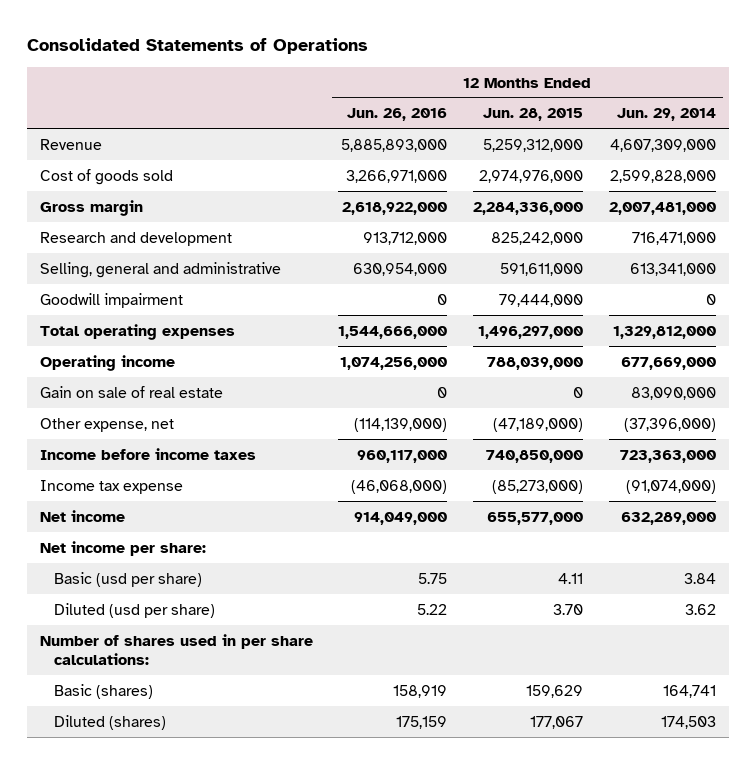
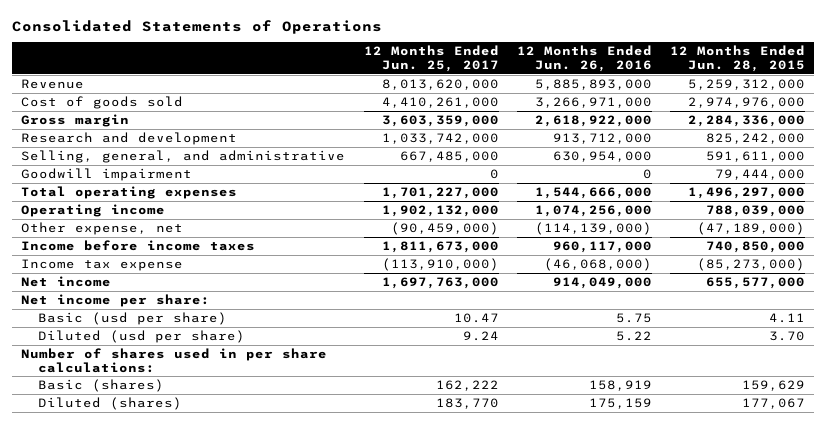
- | 12 Months Ended Jun. 26, 2016 | 12 Months Ended Jun. 28, 2015 | 12 Months Ended Jun. 29, 2014
+ | 12 Months Ended Jun. 25, 2017 | 12 Months Ended Jun. 26, 2016 | 12 Months Ended Jun. 28, 2015
- Selling, general and administrative | 630,954,000 | 591,611,000 | 613,341,000
+ Selling, general, and administrative | 667,485,000 | 630,954,000 | 591,611,000
- Gain on sale of real estate | 0 | 0 | 83,090,000

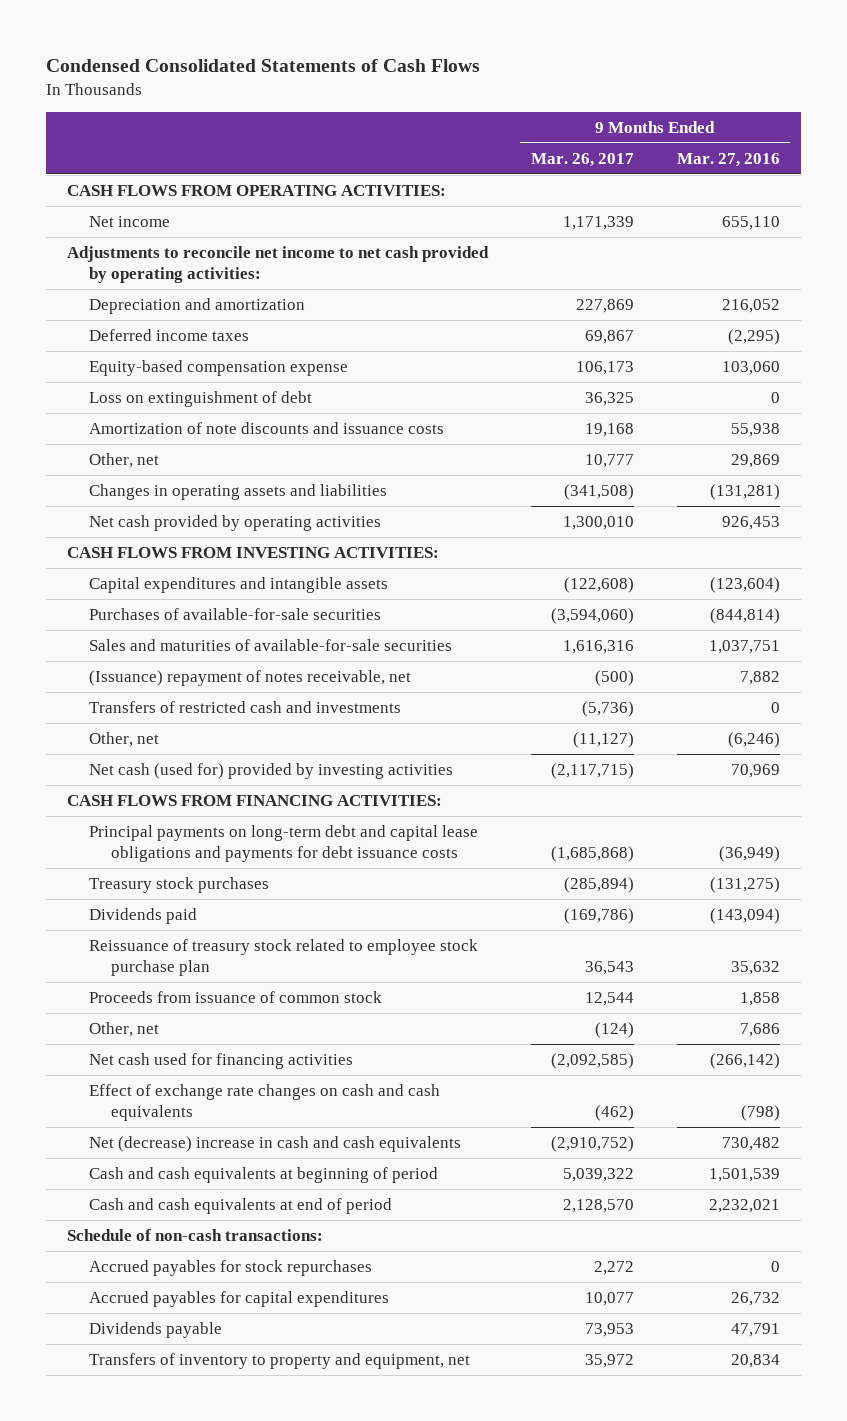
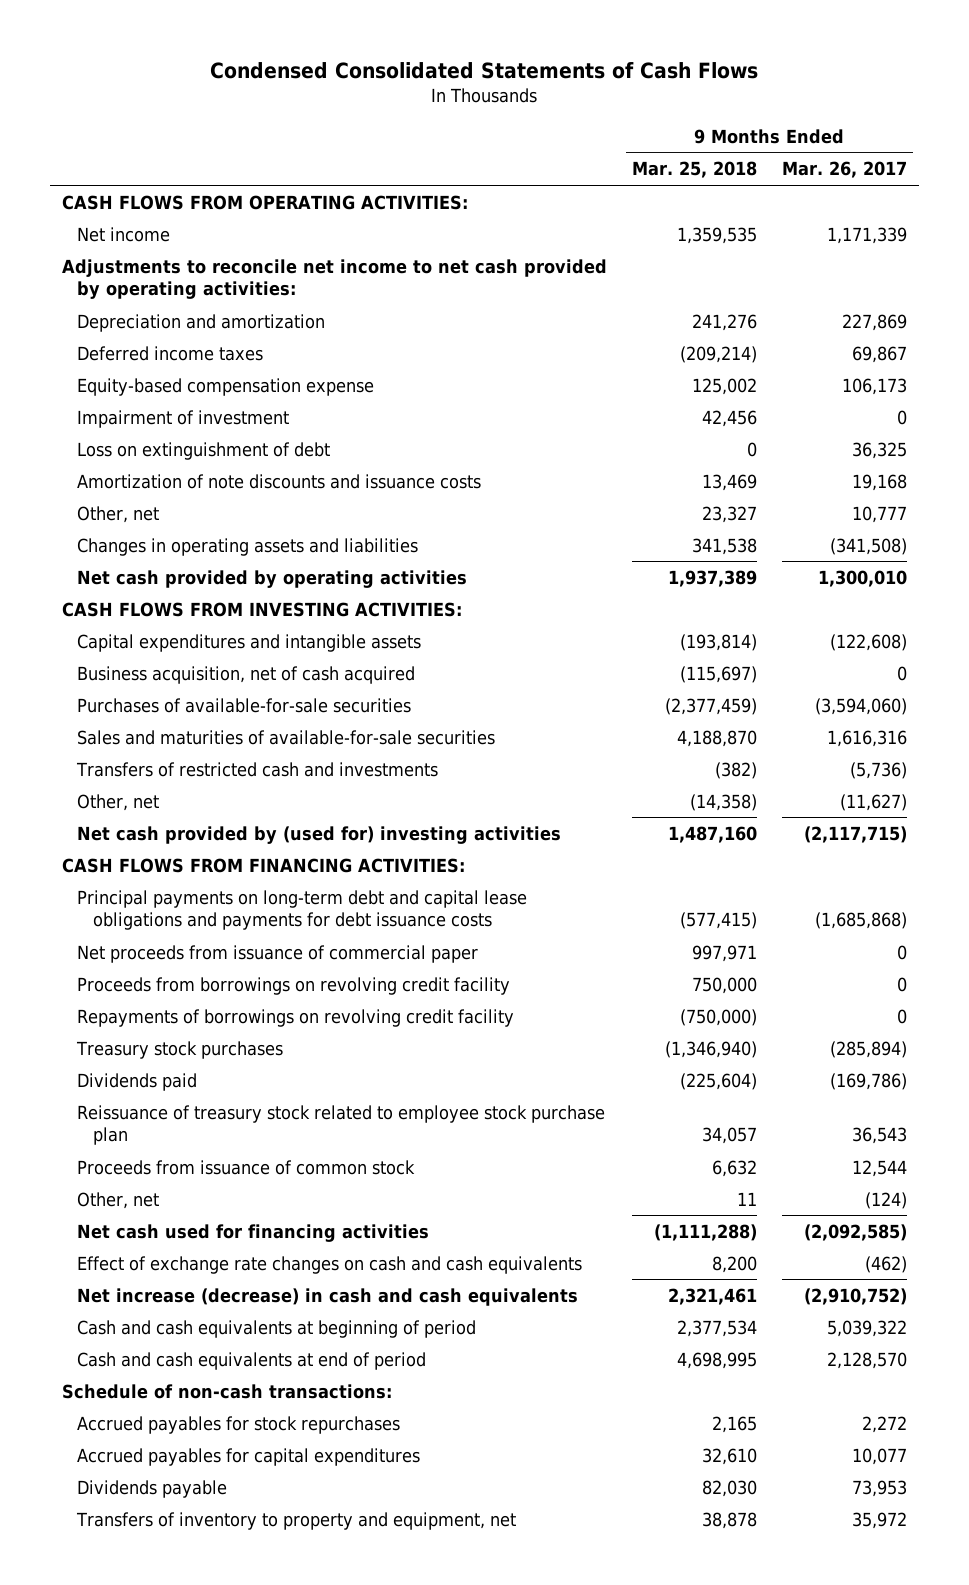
- | 9 Months Ended Mar. 26, 2017 | 9 Months Ended Mar. 27, 2016
+ | 9 Months Ended Mar. 25, 2018 | 9 Months Ended Mar. 26, 2017
+ Impairment of investment | 42,456 | 0
+ Business acquisition, net of cash acquired | (115,697) | 0
- (Issuance) repayment of notes receivable, net | (500) | 7,882
- Other, net | (11,127) | (6,246)
- Net cash (used for) provided by investing activities | (2,117,715) | 70,969
+ Other, net | (14,358) | (11,627)
+ Net cash provided by (used for) investing activities | 1,487,160 | (2,117,715)
+ Net proceeds from issuance of commercial paper | 997,971 | 0
+ Proceeds from borrowings on revolving credit facility | 750,000 | 0
+ Repayments of borrowings on revolving credit facility | (750,000) | 0
- Net (decrease) increase in cash and cash equivalents | (2,910,752) | 730,482
+ Net increase (decrease) in cash and cash equivalents | 2,321,461 | (2,910,752)

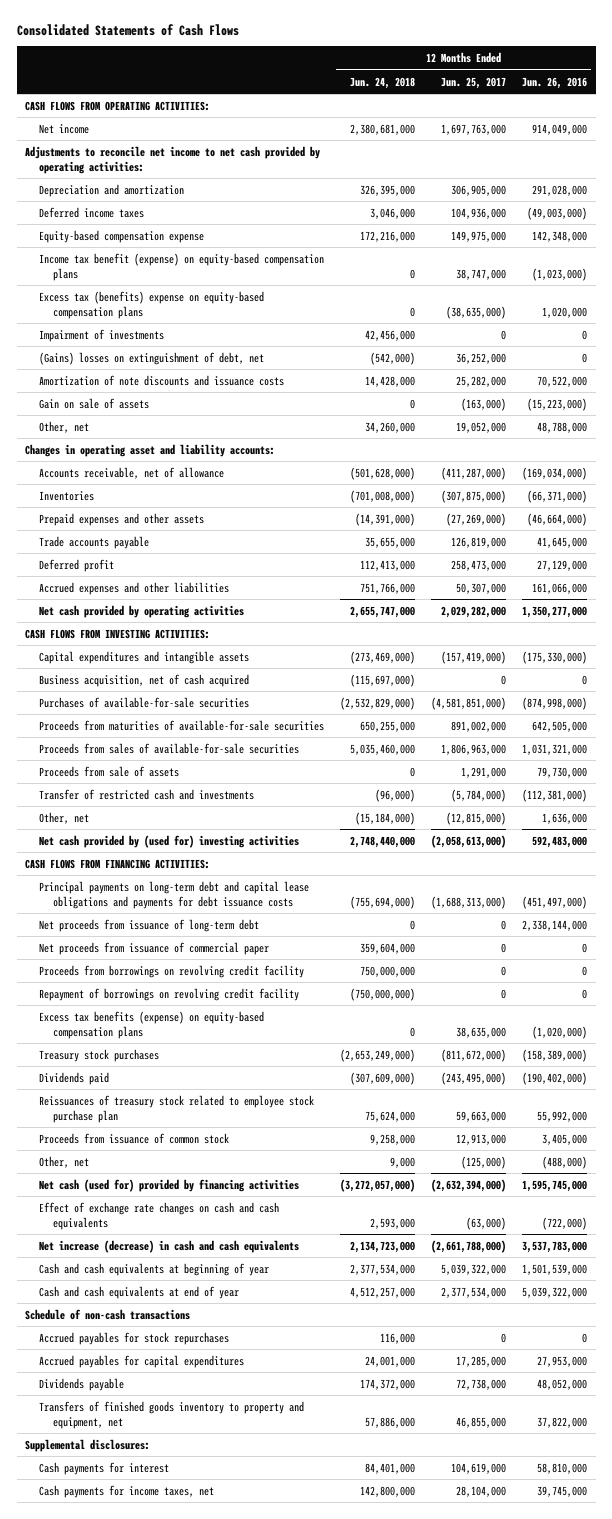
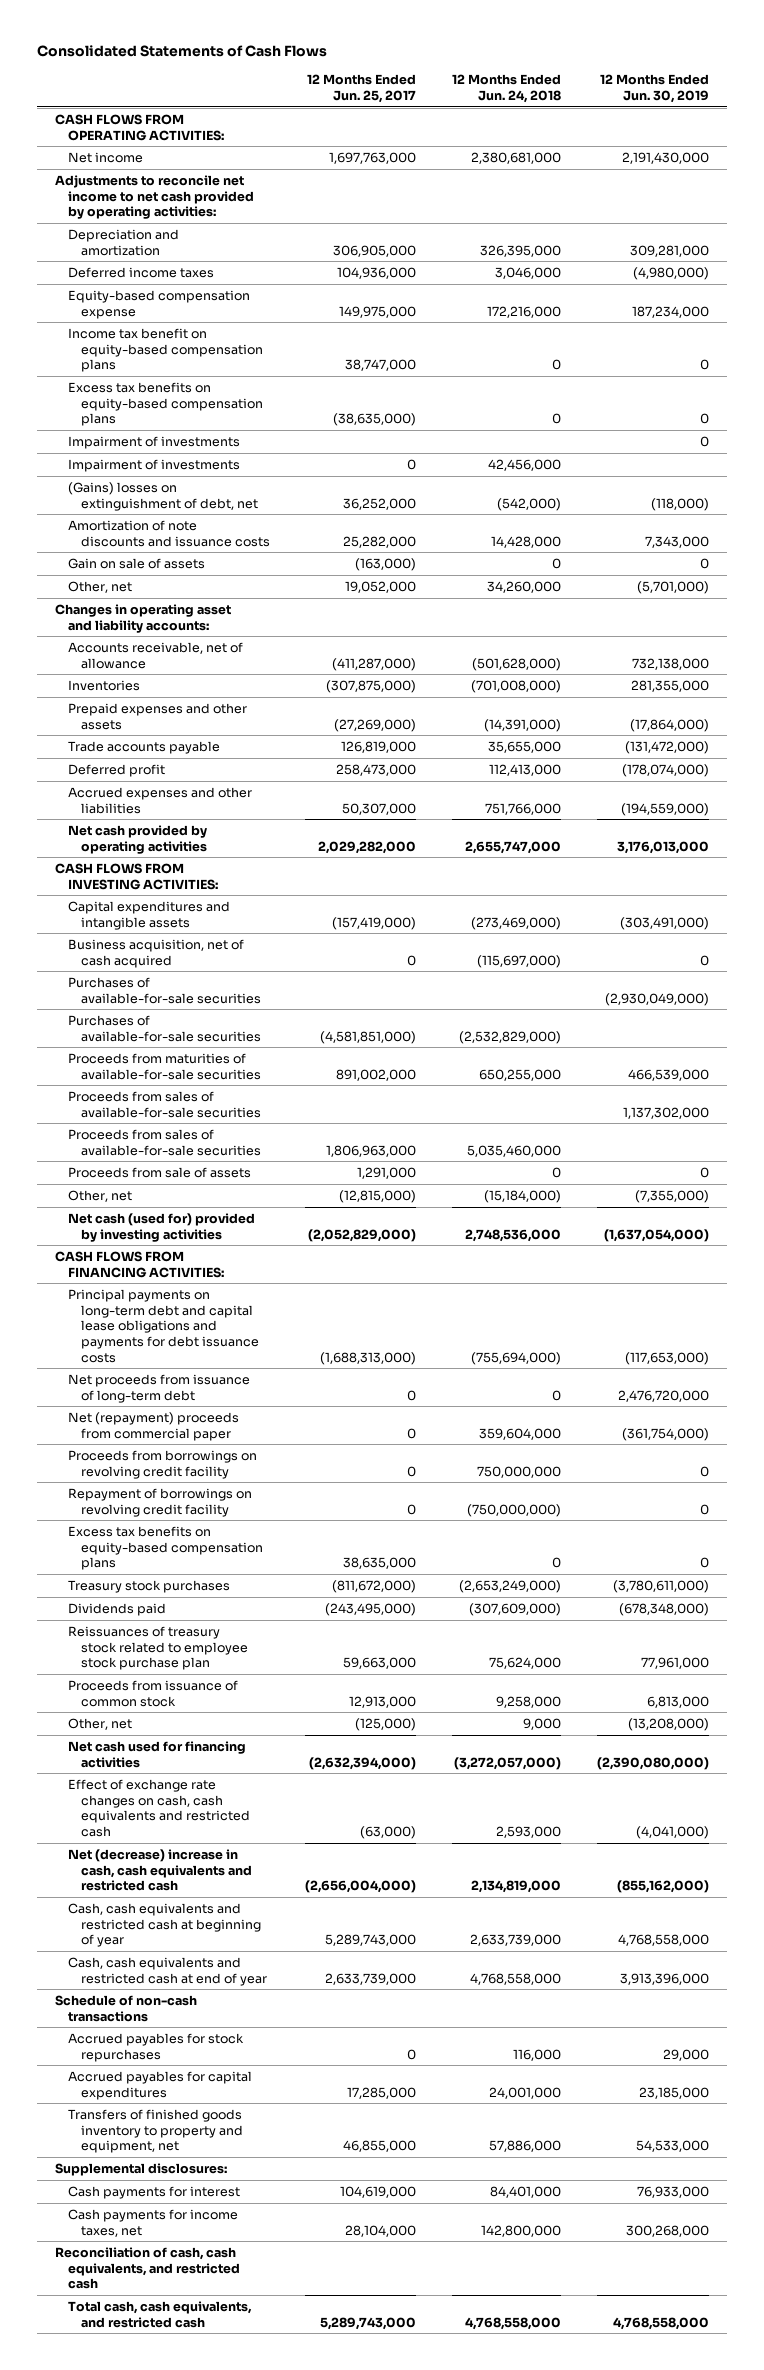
- | 12 Months Ended Jun. 24, 2018 | 12 Months Ended Jun. 25, 2017 | 12 Months Ended Jun. 26, 2016
+ | 12 Months Ended Jun. 25, 2017 | 12 Months Ended Jun. 24, 2018 | 12 Months Ended Jun. 30, 2019
- Income tax benefit (expense) on equity-based compensation plans | 0 | 38,747,000 | (1,023,000)
- Excess tax (benefits) expense on equity-based compensation plans | 0 | (38,635,000) | 1,020,000
+ Income tax benefit on equity-based compensation plans | 38,747,000 | 0 | 0
+ Excess tax benefits on equity-based compensation plans | (38,635,000) | 0 | 0
+ Impairment of investments | | | 0
+ Purchases of available-for-sale securities | | | (2,930,049,000)
+ Proceeds from sales of available-for-sale securities | | | 1,137,302,000
- Transfer of restricted cash and investments | (96,000) | (5,784,000) | (112,381,000)
- Net cash provided by (used for) investing activities | 2,748,440,000 | (2,058,613,000) | 592,483,000
+ Net cash (used for) provided by investing activities | (2,052,829,000) | 2,748,536,000 | (1,637,054,000)
- Net proceeds from issuance of commercial paper | 359,604,000 | 0 | 0
+ Net (repayment) proceeds from commercial paper | 0 | 359,604,000 | (361,754,000)
- Excess tax benefits (expense) on equity-based compensation plans | 0 | 38,635,000 | (1,020,000)
+ Excess tax benefits on equity-based compensation plans | 38,635,000 | 0 | 0
- Net cash (used for) provided by financing activities | (3,272,057,000) | (2,632,394,000) | 1,595,745,000
- Effect of exchange rate changes on cash and cash equivalents | 2,593,000 | (63,000) | (722,000)
- Net increase (decrease) in cash and cash equivalents | 2,134,723,000 | (2,661,788,000) | 3,537,783,000
- Cash and cash equivalents at beginning of year | 2,377,534,000 | 5,039,322,000 | 1,501,539,000
- Cash and cash equivalents at end of year | 4,512,257,000 | 2,377,534,000 | 5,039,322,000
+ Net cash used for financing activities | (2,632,394,000) | (3,272,057,000) | (2,390,080,000)
+ Effect of exchange rate changes on cash, cash equivalents and restricted cash | (63,000) | 2,593,000 | (4,041,000)
+ Net (decrease) increase in cash, cash equivalents and restricted cash | (2,656,004,000) | 2,134,819,000 | (855,162,000)
+ Cash, cash equivalents and restricted cash at beginning of year | 5,289,743,000 | 2,633,739,000 | 4,768,558,000
+ Cash, cash equivalents and restricted cash at end of year | 2,633,739,000 | 4,768,558,000 | 3,913,396,000
- Dividends payable | 174,372,000 | 72,738,000 | 48,052,000
+ Reconciliation of cash, cash equivalents, and restricted cash
+ Total cash, cash equivalents, and restricted cash | 5,289,743,000 | 4,768,558,000 | 4,768,558,000

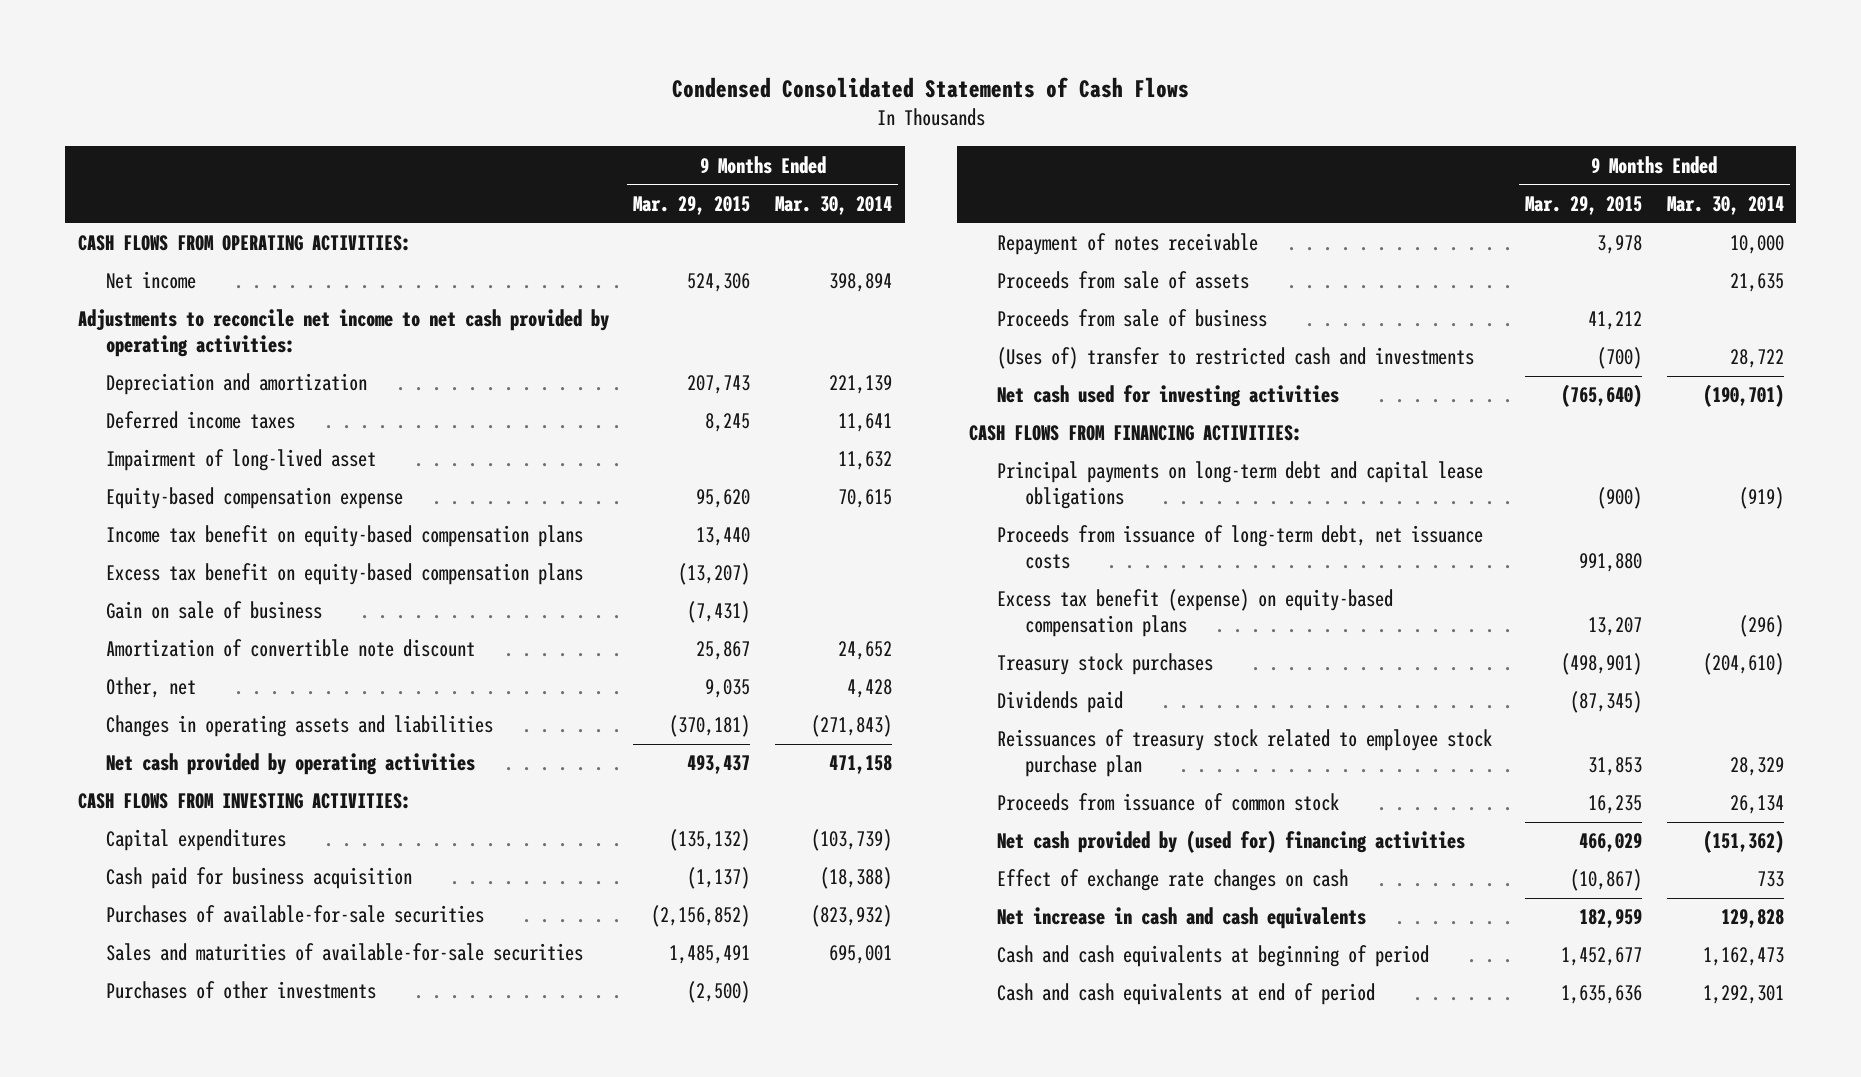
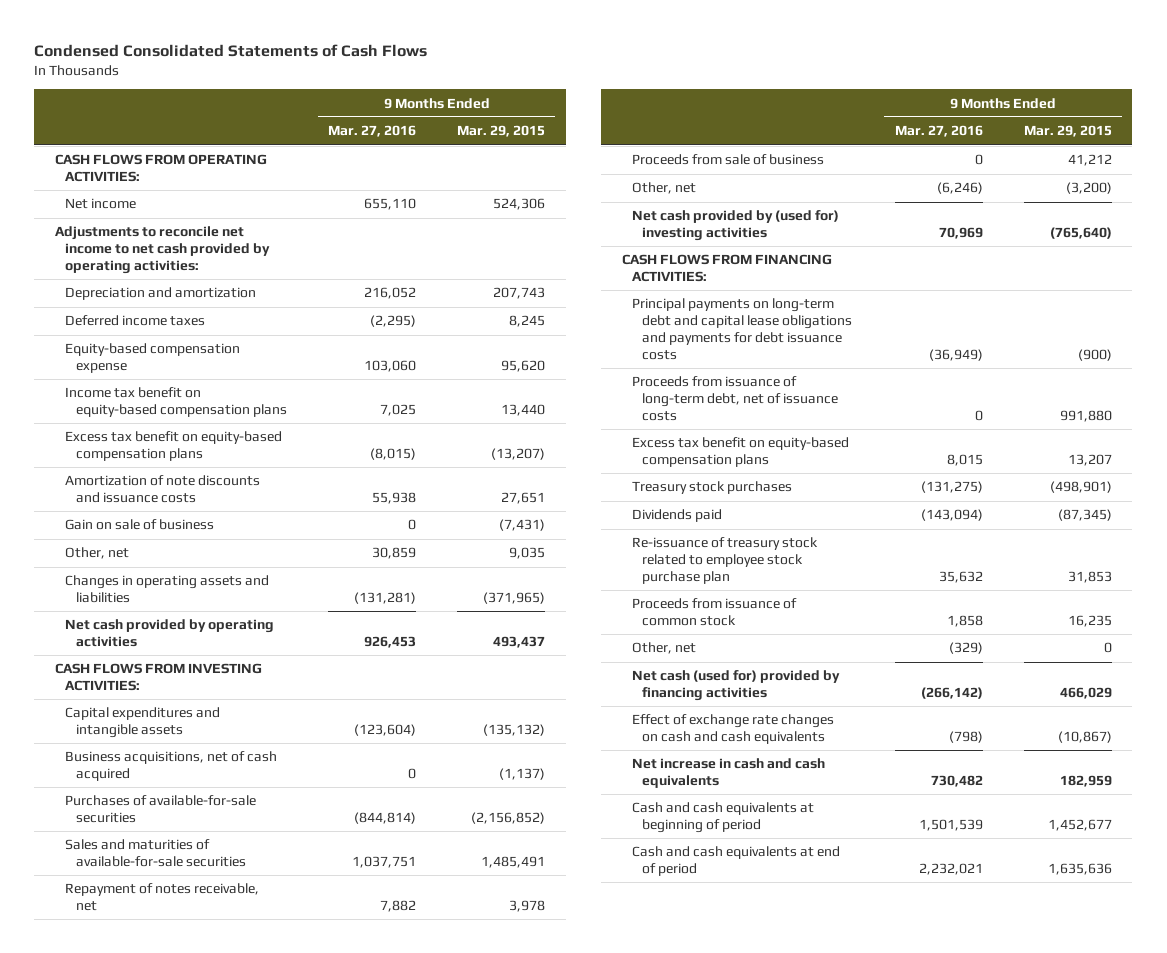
- | 9 Months Ended Mar. 29, 2015 | 9 Months Ended Mar. 30, 2014
+ | 9 Months Ended Mar. 27, 2016 | 9 Months Ended Mar. 29, 2015
- Impairment of long-lived asset | | 11,632
+ Amortization of note discounts and issuance costs | 55,938 | 27,651
- Amortization of convertible note discount | 25,867 | 24,652
- Changes in operating assets and liabilities | (370,181) | (271,843)
+ Changes in operating assets and liabilities | (131,281) | (371,965)
- Capital expenditures | (135,132) | (103,739)
- Cash paid for business acquisition | (1,137) | (18,388)
+ Capital expenditures and intangible assets | (123,604) | (135,132)
+ Business acquisitions, net of cash acquired | 0 | (1,137)
- Purchases of other investments | (2,500) |
- Repayment of notes receivable | 3,978 | 10,000
- Proceeds from sale of assets | | 21,635
+ Repayment of notes receivable, net | 7,882 | 3,978
- (Uses of) transfer to restricted cash and investments | (700) | 28,722
- Net cash used for investing activities | (765,640) | (190,701)
+ Other, net | (6,246) | (3,200)
+ Net cash provided by (used for) investing activities | 70,969 | (765,640)
- Principal payments on long-term debt and capital lease obligations | (900) | (919)
- Proceeds from issuance of long-term debt, net issuance costs | 991,880 |
- Excess tax benefit (expense) on equity-based compensation plans | 13,207 | (296)
+ Principal payments on long-term debt and capital lease obligations and payments for debt issuance costs | (36,949) | (900)
+ Proceeds from issuance of long-term debt, net of issuance costs | 0 | 991,880
+ Excess tax benefit on equity-based compensation plans | 8,015 | 13,207
- Reissuances of treasury stock related to employee stock purchase plan | 31,853 | 28,329
+ Re-issuance of treasury stock related to employee stock purchase plan | 35,632 | 31,853
- Net cash provided by (used for) financing activities | 466,029 | (151,362)
- Effect of exchange rate changes on cash | (10,867) | 733
+ Other, net | (329) | 0
+ Net cash (used for) provided by financing activities | (266,142) | 466,029
+ Effect of exchange rate changes on cash and cash equivalents | (798) | (10,867)

